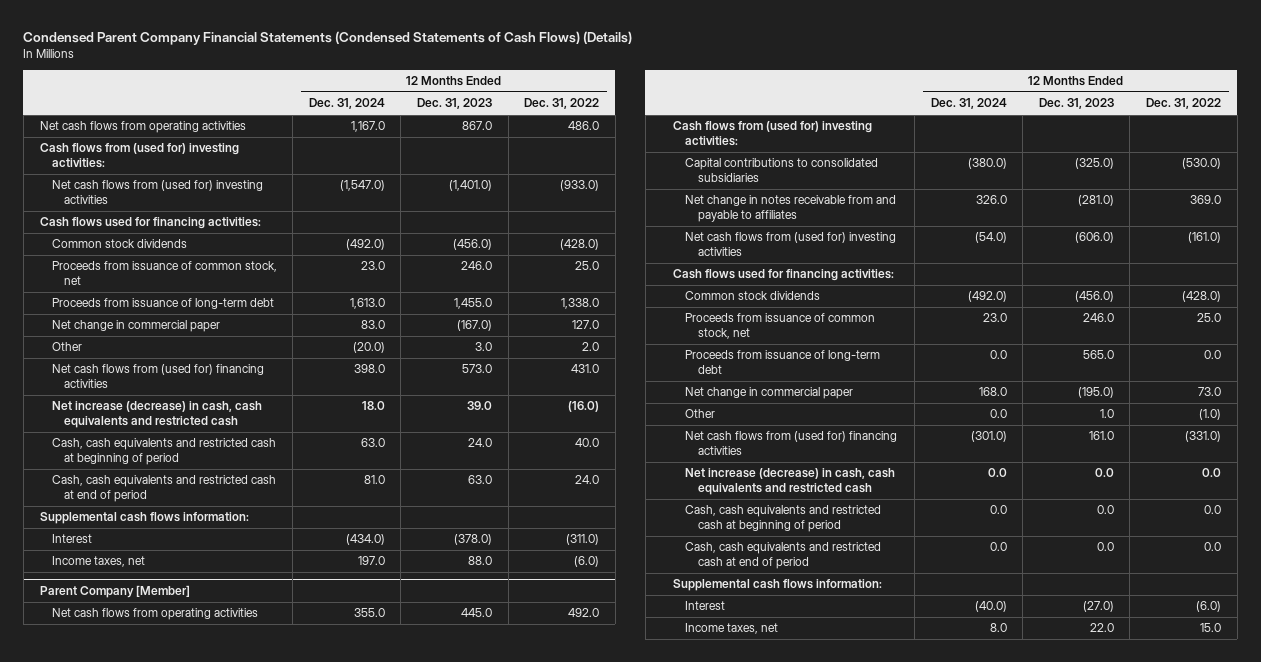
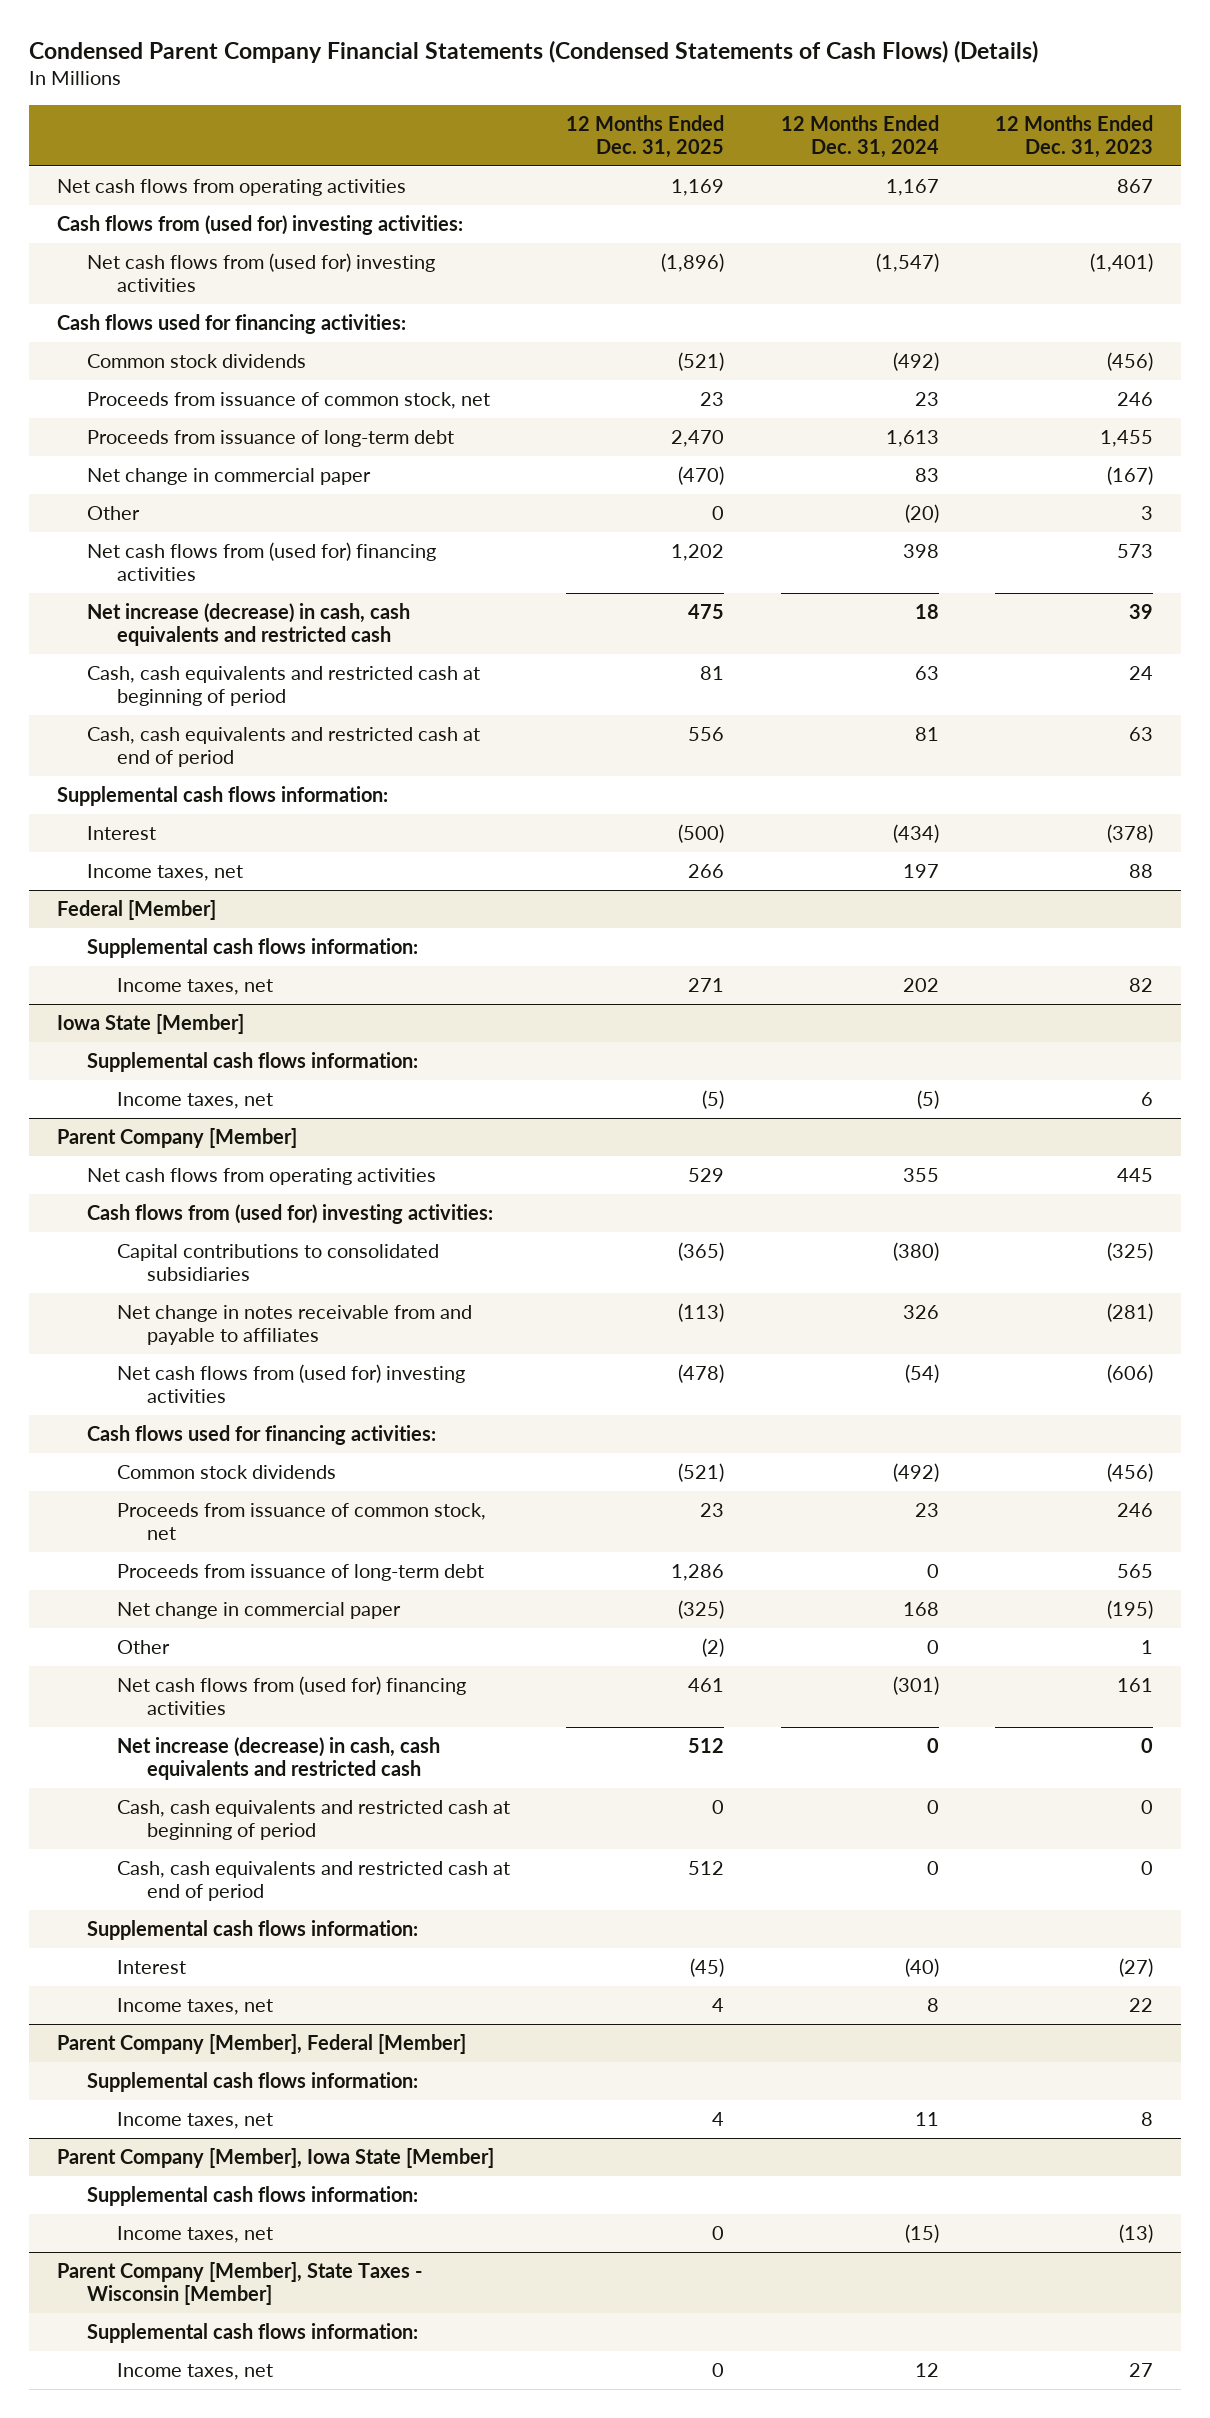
- | 12 Months Ended Dec. 31, 2024 | 12 Months Ended Dec. 31, 2023 | 12 Months Ended Dec. 31, 2022
+ | 12 Months Ended Dec. 31, 2025 | 12 Months Ended Dec. 31, 2024 | 12 Months Ended Dec. 31, 2023
- Net cash flows from operating activities | 1,167.0 | 867.0 | 486.0
+ Net cash flows from operating activities | 1,169 | 1,167 | 867
- Net cash flows from (used for) investing activities | (1,547.0) | (1,401.0) | (933.0)
+ Net cash flows from (used for) investing activities | (1,896) | (1,547) | (1,401)
- Common stock dividends | (492.0) | (456.0) | (428.0)
- Proceeds from issuance of common stock, net | 23.0 | 246.0 | 25.0
- Proceeds from issuance of long-term debt | 1,613.0 | 1,455.0 | 1,338.0
- Net change in commercial paper | 83.0 | (167.0) | 127.0
- Other | (20.0) | 3.0 | 2.0
- Net cash flows from (used for) financing activities | 398.0 | 573.0 | 431.0
- Net increase (decrease) in cash, cash equivalents and restricted cash | 18.0 | 39.0 | (16.0)
- Cash, cash equivalents and restricted cash at beginning of period | 63.0 | 24.0 | 40.0
- Cash, cash equivalents and restricted cash at end of period | 81.0 | 63.0 | 24.0
+ Common stock dividends | (521) | (492) | (456)
+ Proceeds from issuance of common stock, net | 23 | 23 | 246
+ Proceeds from issuance of long-term debt | 2,470 | 1,613 | 1,455
+ Net change in commercial paper | (470) | 83 | (167)
+ Other | 0 | (20) | 3
+ Net cash flows from (used for) financing activities | 1,202 | 398 | 573
+ Net increase (decrease) in cash, cash equivalents and restricted cash | 475 | 18 | 39
+ Cash, cash equivalents and restricted cash at beginning of period | 81 | 63 | 24
+ Cash, cash equivalents and restricted cash at end of period | 556 | 81 | 63
- Interest | (434.0) | (378.0) | (311.0)
- Income taxes, net | 197.0 | 88.0 | (6.0)
+ Interest | (500) | (434) | (378)
+ Income taxes, net | 266 | 197 | 88
+ Federal [Member]
+ Supplemental cash flows information:
+ Income taxes, net | 271 | 202 | 82
+ Iowa State [Member]
+ Supplemental cash flows information:
+ Income taxes, net | (5) | (5) | 6
@ Parent Company [Member]
- Net cash flows from operating activities | 355.0 | 445.0 | 492.0
+ Net cash flows from operating activities | 529 | 355 | 445
- Capital contributions to consolidated subsidiaries | (380.0) | (325.0) | (530.0)
- Net change in notes receivable from and payable to affiliates | 326.0 | (281.0) | 369.0
- Net cash flows from (used for) investing activities | (54.0) | (606.0) | (161.0)
+ Capital contributions to consolidated subsidiaries | (365) | (380) | (325)
+ Net change in notes receivable from and payable to affiliates | (113) | 326 | (281)
+ Net cash flows from (used for) investing activities | (478) | (54) | (606)
- Common stock dividends | (492.0) | (456.0) | (428.0)
- Proceeds from issuance of common stock, net | 23.0 | 246.0 | 25.0
- Proceeds from issuance of long-term debt | 0.0 | 565.0 | 0.0
- Net change in commercial paper | 168.0 | (195.0) | 73.0
- Other | 0.0 | 1.0 | (1.0)
- Net cash flows from (used for) financing activities | (301.0) | 161.0 | (331.0)
- Net increase (decrease) in cash, cash equivalents and restricted cash | 0.0 | 0.0 | 0.0
- Cash, cash equivalents and restricted cash at beginning of period | 0.0 | 0.0 | 0.0
- Cash, cash equivalents and restricted cash at end of period | 0.0 | 0.0 | 0.0
+ Common stock dividends | (521) | (492) | (456)
+ Proceeds from issuance of common stock, net | 23 | 23 | 246
+ Proceeds from issuance of long-term debt | 1,286 | 0 | 565
+ Net change in commercial paper | (325) | 168 | (195)
+ Other | (2) | 0 | 1
+ Net cash flows from (used for) financing activities | 461 | (301) | 161
+ Net increase (decrease) in cash, cash equivalents and restricted cash | 512 | 0 | 0
+ Cash, cash equivalents and restricted cash at beginning of period | 0 | 0 | 0
+ Cash, cash equivalents and restricted cash at end of period | 512 | 0 | 0
- Interest | (40.0) | (27.0) | (6.0)
- Income taxes, net | 8.0 | 22.0 | 15.0
+ Interest | (45) | (40) | (27)
+ Income taxes, net | 4 | 8 | 22
+ Parent Company [Member], Federal [Member]
+ Supplemental cash flows information:
+ Income taxes, net | 4 | 11 | 8
+ Parent Company [Member], Iowa State [Member]
+ Supplemental cash flows information:
+ Income taxes, net | 0 | (15) | (13)
+ Parent Company [Member], State Taxes - Wisconsin [Member]
+ Supplemental cash flows information:
+ Income taxes, net | 0 | 12 | 27

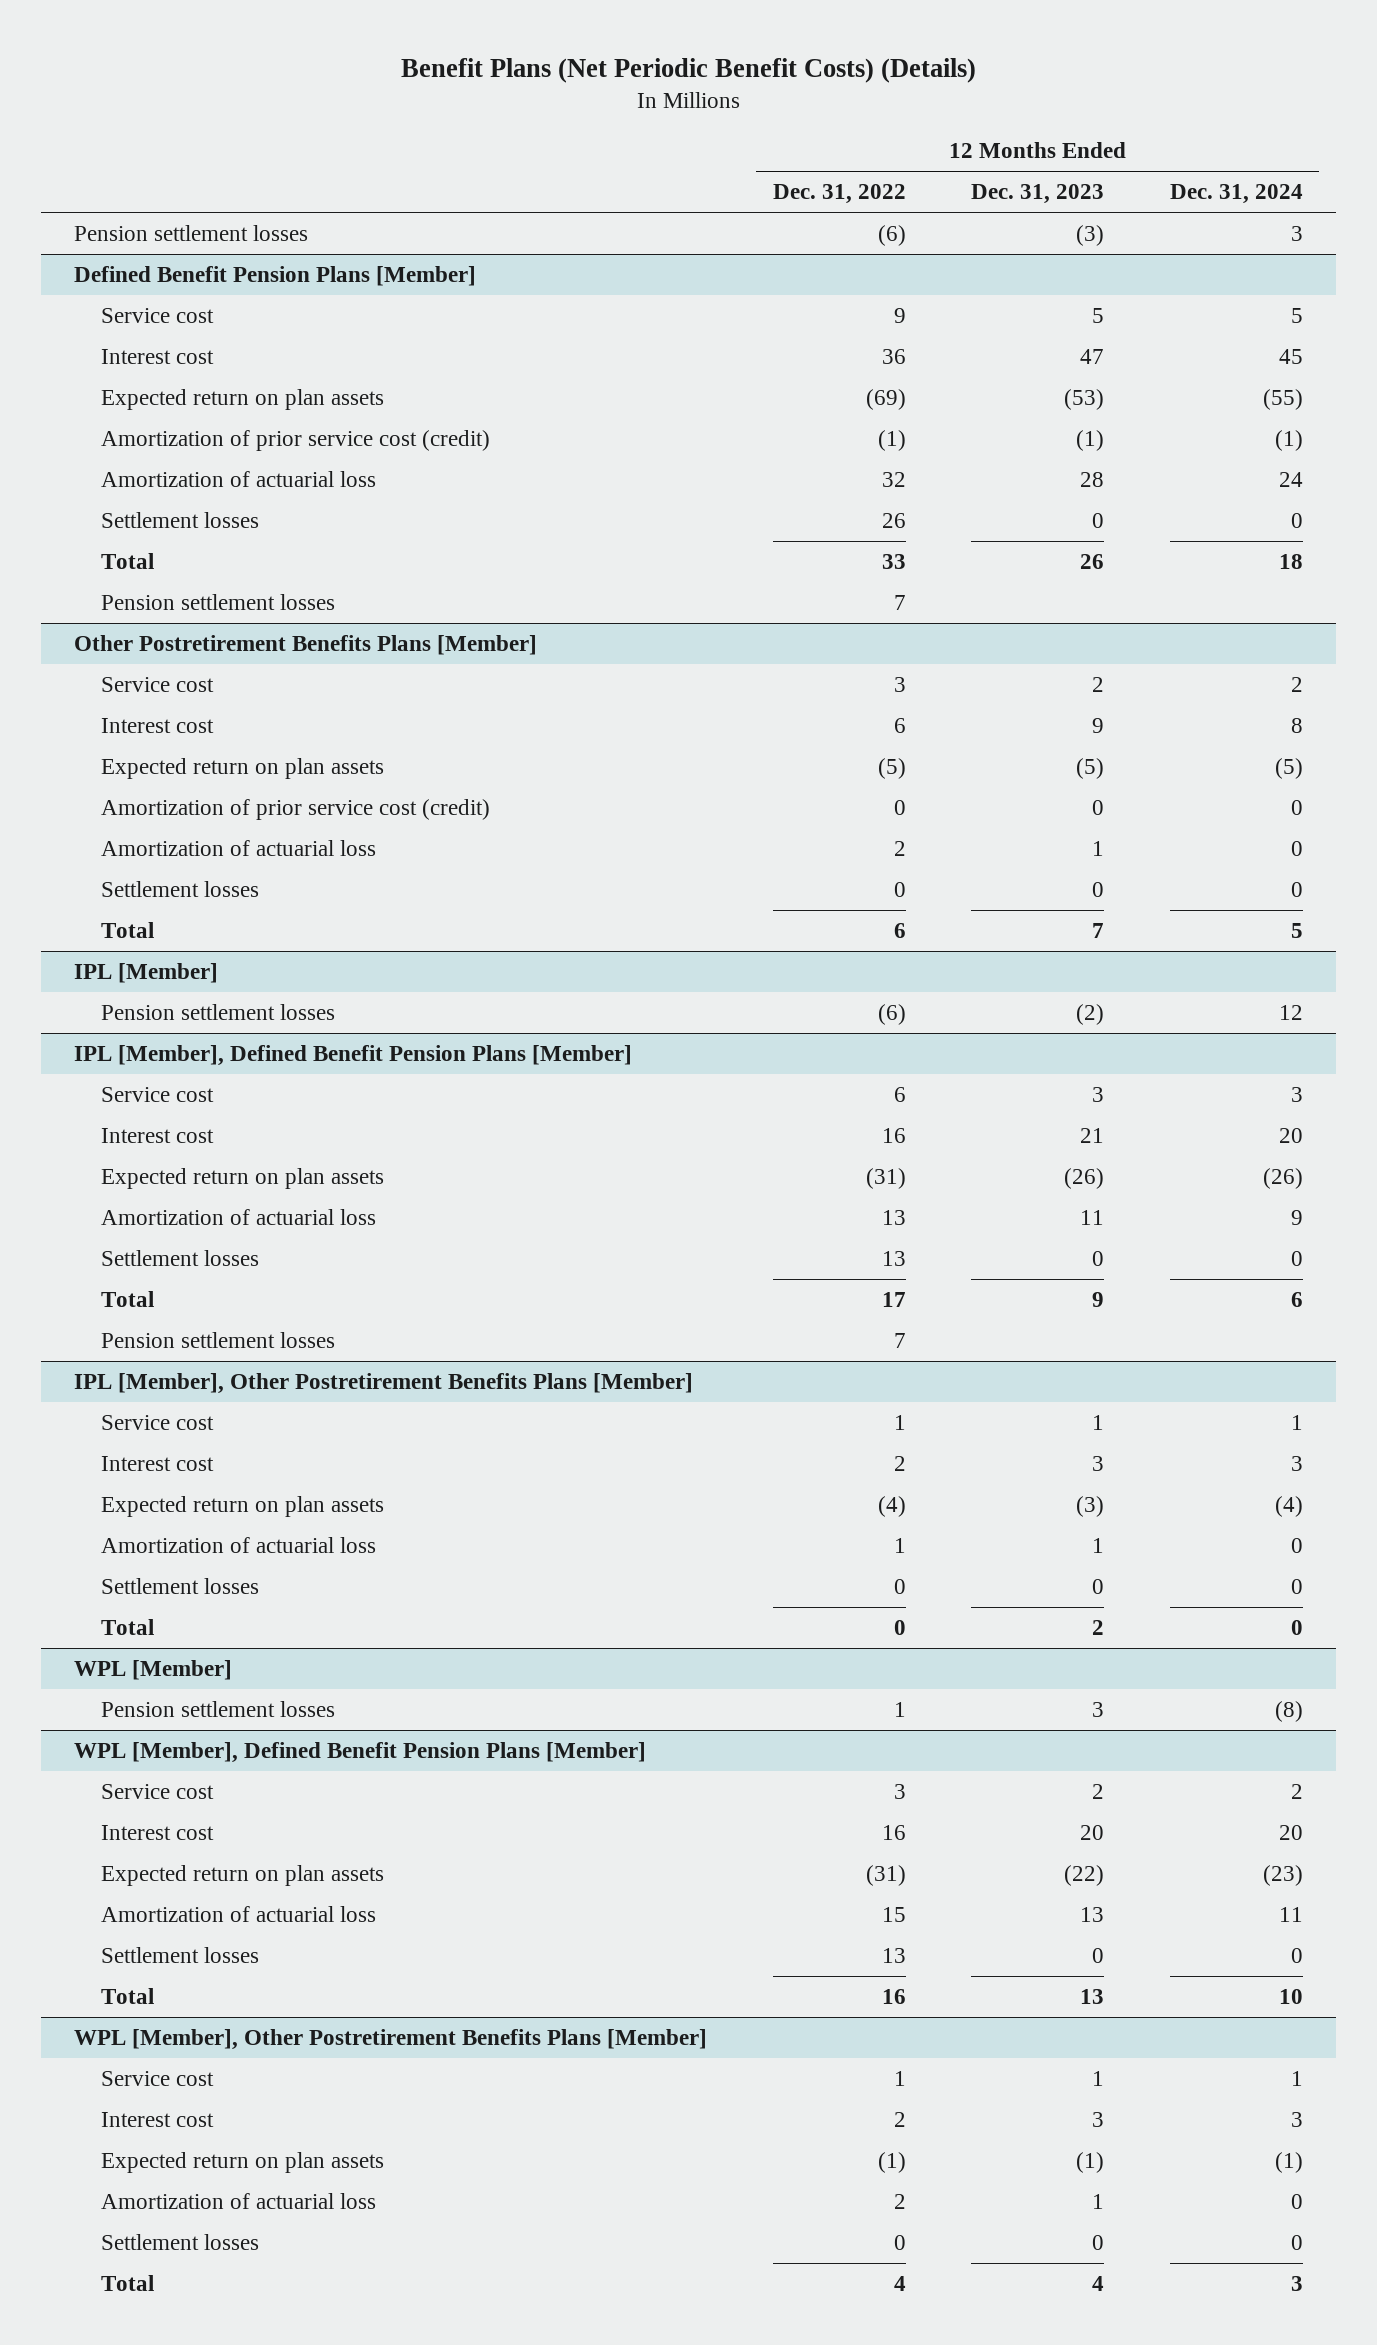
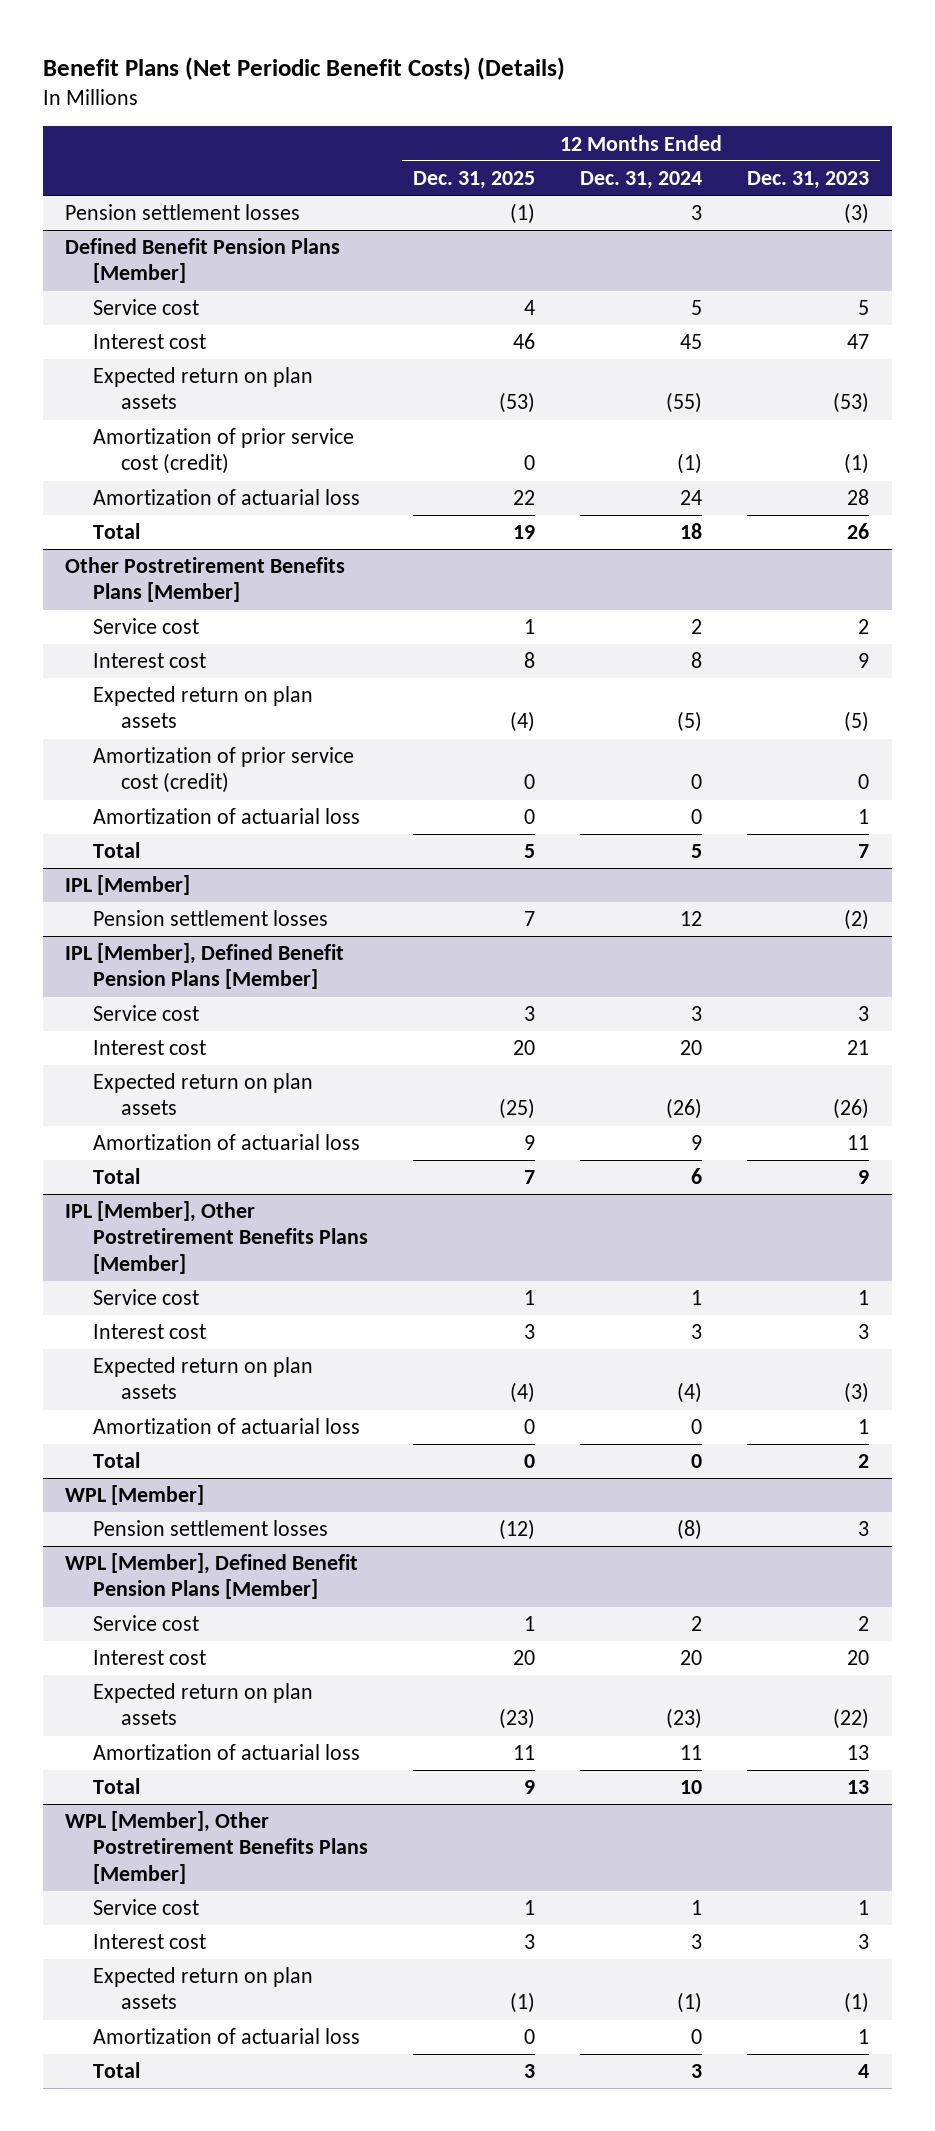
- | 12 Months Ended Dec. 31, 2022 | 12 Months Ended Dec. 31, 2023 | 12 Months Ended Dec. 31, 2024
+ | 12 Months Ended Dec. 31, 2025 | 12 Months Ended Dec. 31, 2024 | 12 Months Ended Dec. 31, 2023
@ Defined Benefit Pension Plans [Member]
- Settlement losses | 26 | 0 | 0
- Pension settlement losses | 7 | |
@ Other Postretirement Benefits Plans [Member]
- Settlement losses | 0 | 0 | 0
@ IPL [Member], Defined Benefit Pension Plans [Member]
- Settlement losses | 13 | 0 | 0
- Pension settlement losses | 7 | |
@ IPL [Member], Other Postretirement Benefits Plans [Member]
- Settlement losses | 0 | 0 | 0
@ WPL [Member], Defined Benefit Pension Plans [Member]
- Settlement losses | 13 | 0 | 0
@ WPL [Member], Other Postretirement Benefits Plans [Member]
- Settlement losses | 0 | 0 | 0

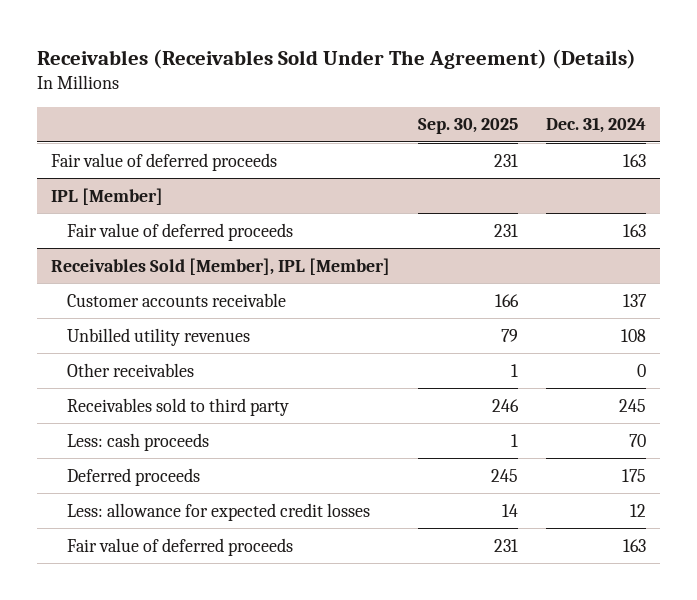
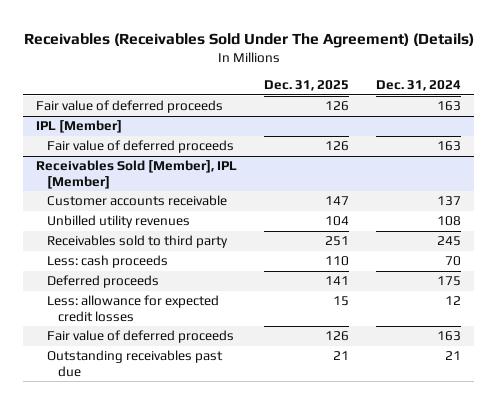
- | Sep. 30, 2025 | Dec. 31, 2024
+ | Dec. 31, 2025 | Dec. 31, 2024
@ Receivables Sold [Member], IPL [Member]
- Other receivables | 1 | 0
+ Outstanding receivables past due | 21 | 21

